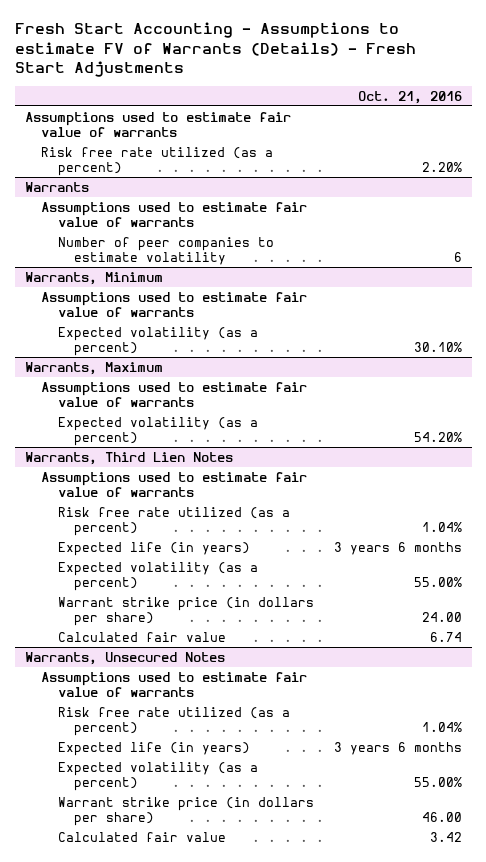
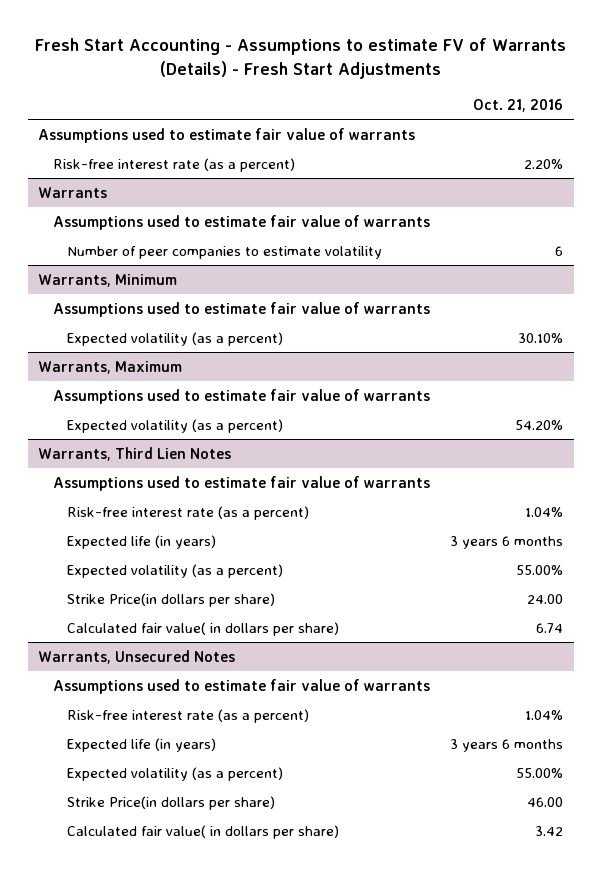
- Risk free rate utilized (as a percent) | 2.20%
+ Risk-free interest rate (as a percent) | 2.20%
@ Warrants, Third Lien Notes
- Risk free rate utilized (as a percent) | 1.04%
+ Risk-free interest rate (as a percent) | 1.04%
- Warrant strike price (in dollars per share) | 24.00
- Calculated fair value | 6.74
+ Strike Price(in dollars per share) | 24.00
+ Calculated fair value( in dollars per share) | 6.74
@ Warrants, Unsecured Notes
- Risk free rate utilized (as a percent) | 1.04%
+ Risk-free interest rate (as a percent) | 1.04%
- Warrant strike price (in dollars per share) | 46.00
- Calculated fair value | 3.42
+ Strike Price(in dollars per share) | 46.00
+ Calculated fair value( in dollars per share) | 3.42

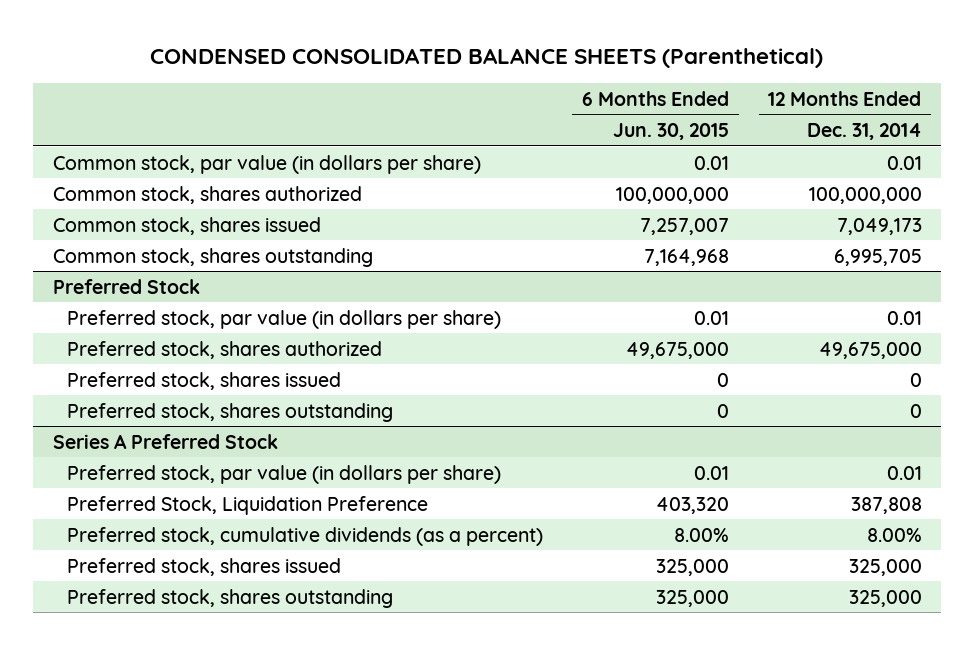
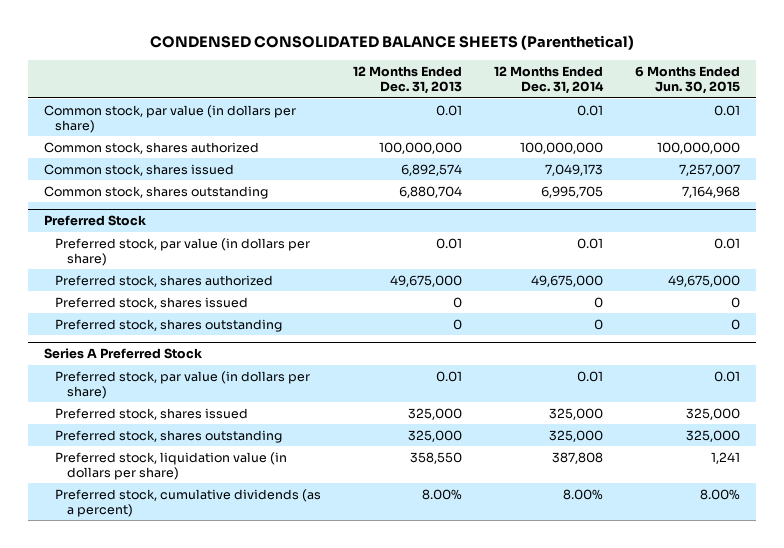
- | 6 Months Ended Jun. 30, 2015 | 12 Months Ended Dec. 31, 2014
+ | 12 Months Ended Dec. 31, 2013 | 12 Months Ended Dec. 31, 2014 | 6 Months Ended Jun. 30, 2015
@ Series A Preferred Stock
- Preferred Stock, Liquidation Preference | 403,320 | 387,808
+ Preferred stock, liquidation value (in dollars per share) | 358,550 | 387,808 | 1,241
moved down: Preferred stock, cumulative dividends (as a percent) | 8.00% | 8.00% | 8.00%

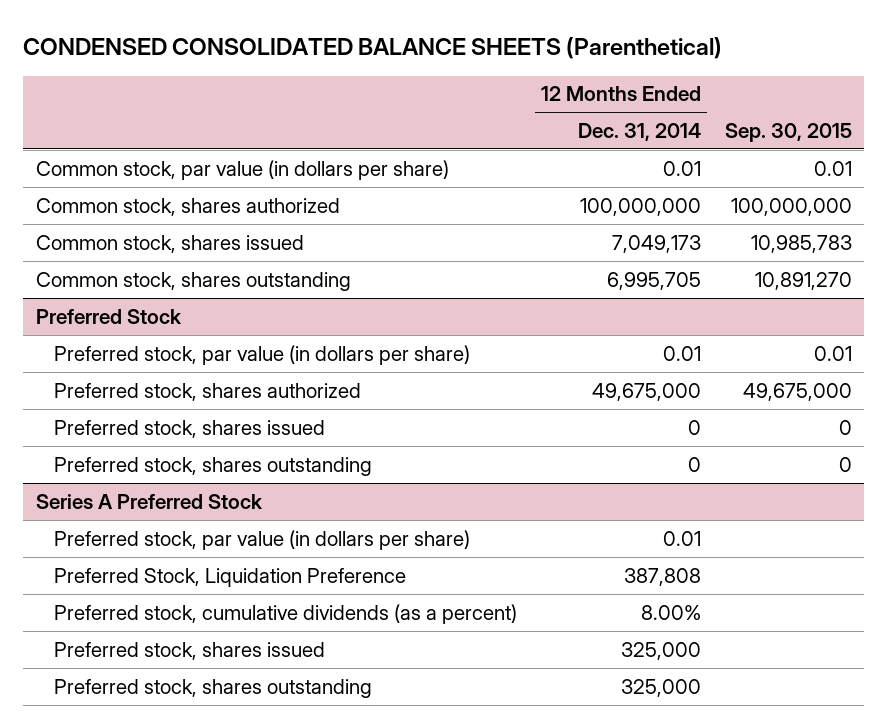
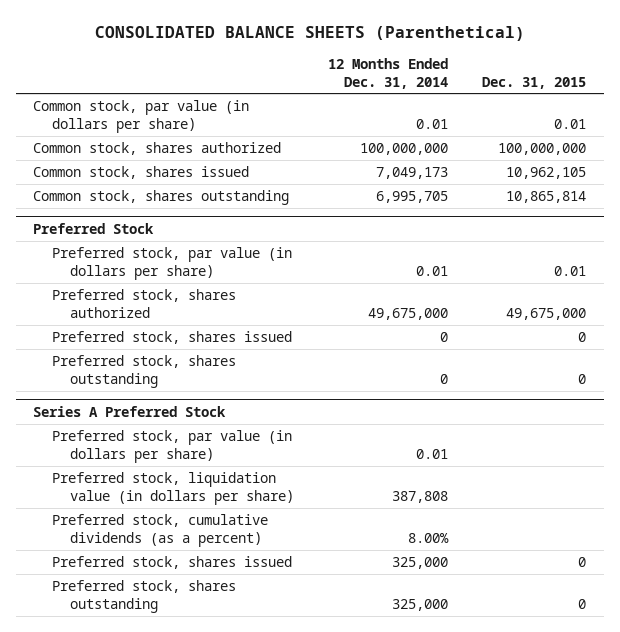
- CONDENSED CONSOLIDATED BALANCE SHEETS (Parenthetical)
+ CONSOLIDATED BALANCE SHEETS (Parenthetical)
- | 12 Months Ended Dec. 31, 2014 | Sep. 30, 2015
+ | 12 Months Ended Dec. 31, 2014 | Dec. 31, 2015
@ Series A Preferred Stock
- Preferred Stock, Liquidation Preference | 387,808 |
+ Preferred stock, liquidation value (in dollars per share) | 387,808 |

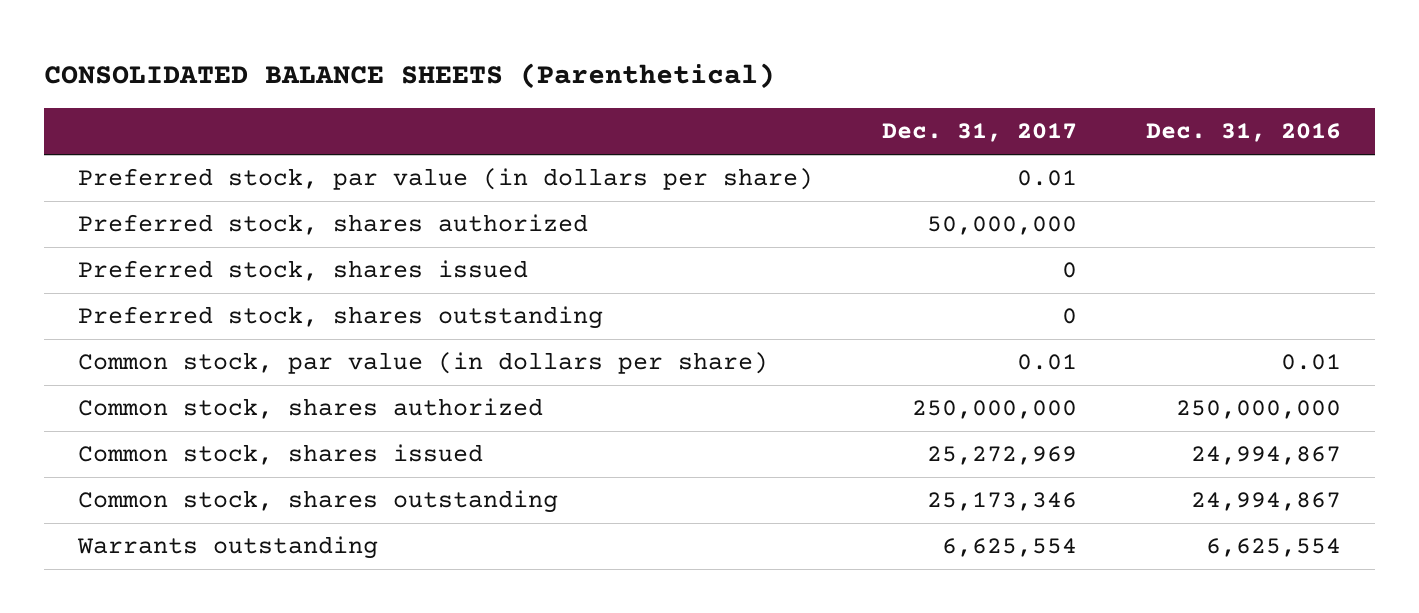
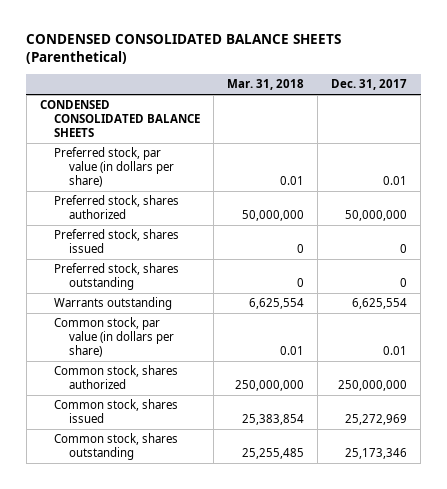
- CONSOLIDATED BALANCE SHEETS (Parenthetical)
+ CONDENSED CONSOLIDATED BALANCE SHEETS (Parenthetical)
- | Dec. 31, 2017 | Dec. 31, 2016
+ | Mar. 31, 2018 | Dec. 31, 2017
+ CONDENSED CONSOLIDATED BALANCE SHEETS
moved up: Warrants outstanding | 6,625,554 | 6,625,554

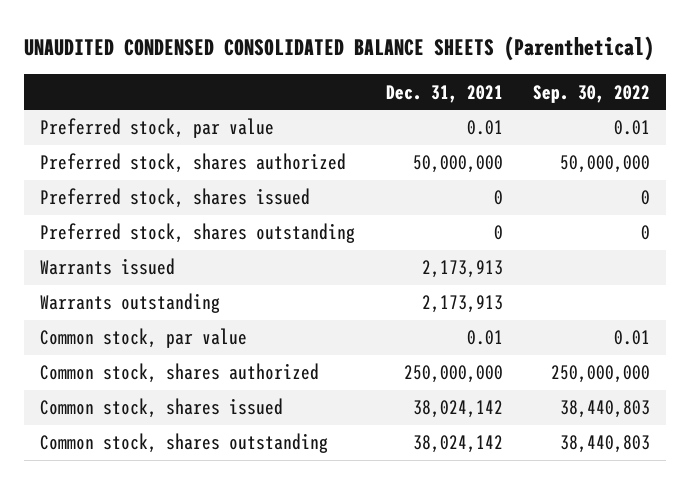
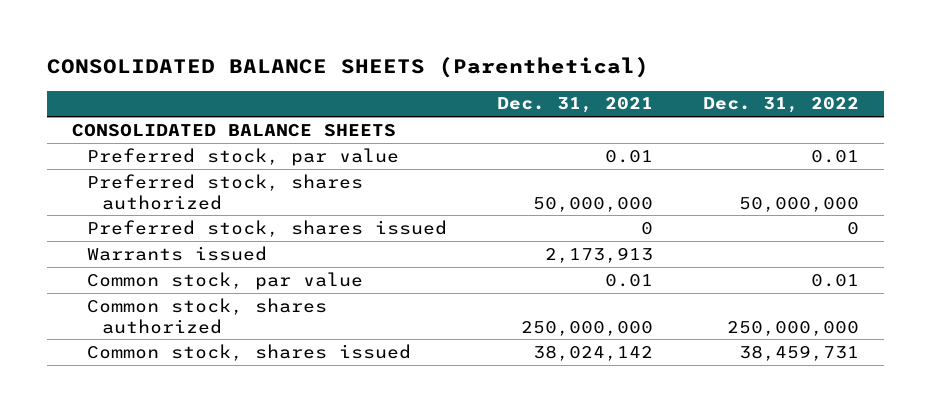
- UNAUDITED CONDENSED CONSOLIDATED BALANCE SHEETS (Parenthetical)
+ CONSOLIDATED BALANCE SHEETS (Parenthetical)
- | Dec. 31, 2021 | Sep. 30, 2022
+ | Dec. 31, 2021 | Dec. 31, 2022
+ CONSOLIDATED BALANCE SHEETS
- Preferred stock, shares outstanding | 0 | 0
- Warrants outstanding | 2,173,913 |
- Common stock, shares outstanding | 38,024,142 | 38,440,803

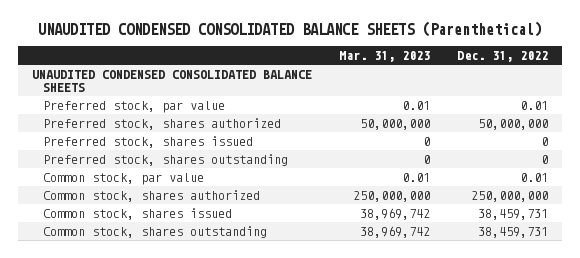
- CONSOLIDATED BALANCE SHEETS (Parenthetical)
+ UNAUDITED CONDENSED CONSOLIDATED BALANCE SHEETS (Parenthetical)
- | Dec. 31, 2021 | Dec. 31, 2022
+ | Mar. 31, 2023 | Dec. 31, 2022
- CONSOLIDATED BALANCE SHEETS
+ UNAUDITED CONDENSED CONSOLIDATED BALANCE SHEETS
- Warrants issued | 2,173,913 |
+ Preferred stock, shares outstanding | 0 | 0
+ Common stock, shares outstanding | 38,969,742 | 38,459,731

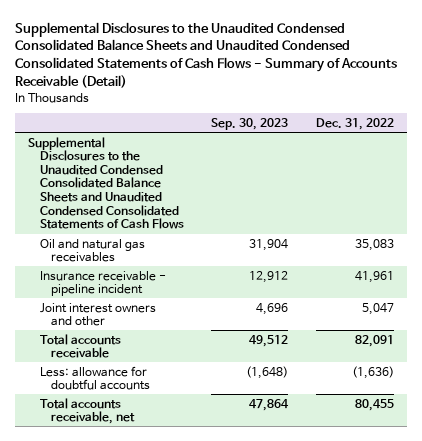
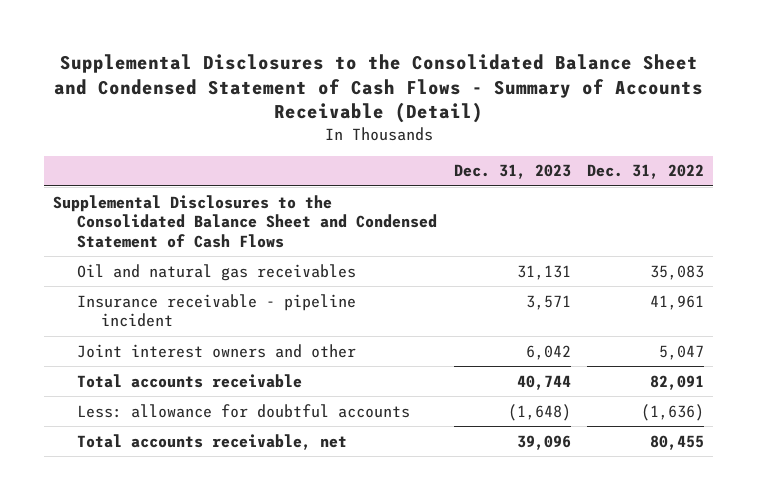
- Supplemental Disclosures to the Unaudited Condensed Consolidated Balance Sheets and Unaudited Condensed Consolidated Statements of Cash Flows - Summary of Accounts Receivable (Detail)
+ Supplemental Disclosures to the Consolidated Balance Sheet and Condensed Statement of Cash Flows - Summary of Accounts Receivable (Detail)
- | Sep. 30, 2023 | Dec. 31, 2022
+ | Dec. 31, 2023 | Dec. 31, 2022
- Supplemental Disclosures to the Unaudited Condensed Consolidated Balance Sheets and Unaudited Condensed Consolidated Statements of Cash Flows
+ Supplemental Disclosures to the Consolidated Balance Sheet and Condensed Statement of Cash Flows

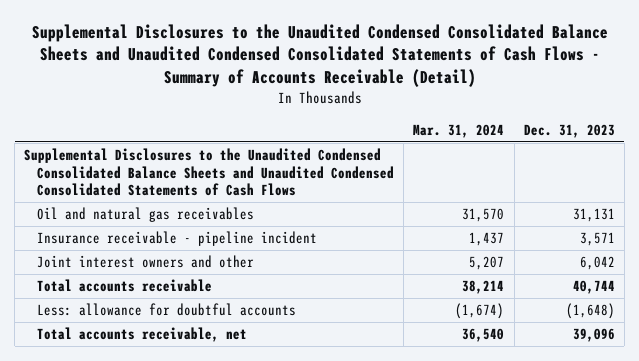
- Supplemental Disclosures to the Consolidated Balance Sheet and Condensed Statement of Cash Flows - Summary of Accounts Receivable (Detail)
+ Supplemental Disclosures to the Unaudited Condensed Consolidated Balance Sheets and Unaudited Condensed Consolidated Statements of Cash Flows - Summary of Accounts Receivable (Detail)
- | Dec. 31, 2023 | Dec. 31, 2022
+ | Mar. 31, 2024 | Dec. 31, 2023
- Supplemental Disclosures to the Consolidated Balance Sheet and Condensed Statement of Cash Flows
+ Supplemental Disclosures to the Unaudited Condensed Consolidated Balance Sheets and Unaudited Condensed Consolidated Statements of Cash Flows

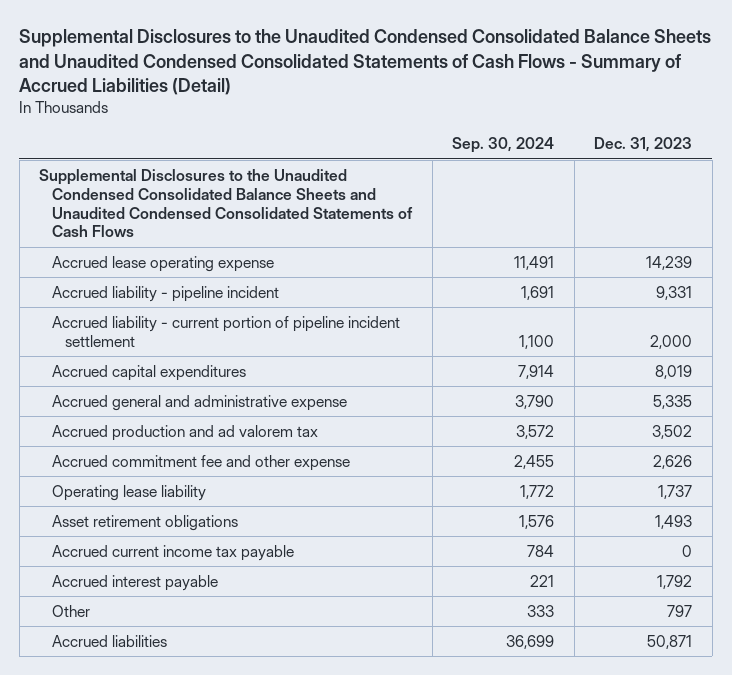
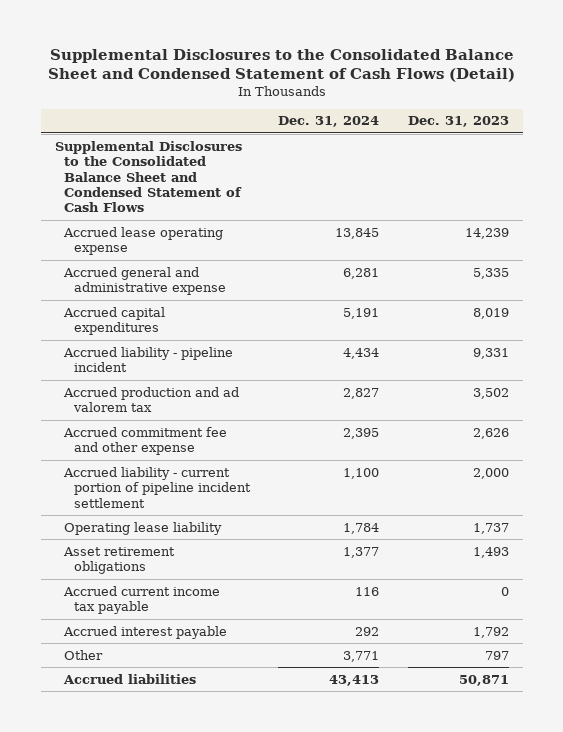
- Supplemental Disclosures to the Unaudited Condensed Consolidated Balance Sheets and Unaudited Condensed Consolidated Statements of Cash Flows - Summary of Accrued Liabilities (Detail)
+ Supplemental Disclosures to the Consolidated Balance Sheet and Condensed Statement of Cash Flows (Detail)
- | Sep. 30, 2024 | Dec. 31, 2023
+ | Dec. 31, 2024 | Dec. 31, 2023
- Supplemental Disclosures to the Unaudited Condensed Consolidated Balance Sheets and Unaudited Condensed Consolidated Statements of Cash Flows
+ Supplemental Disclosures to the Consolidated Balance Sheet and Condensed Statement of Cash Flows
moved down: Accrued capital expenditures | 5,191 | 8,019
moved down: Accrued liability - pipeline incident | 4,434 | 9,331
moved down: Accrued liability - current portion of pipeline incident settlement | 1,100 | 2,000

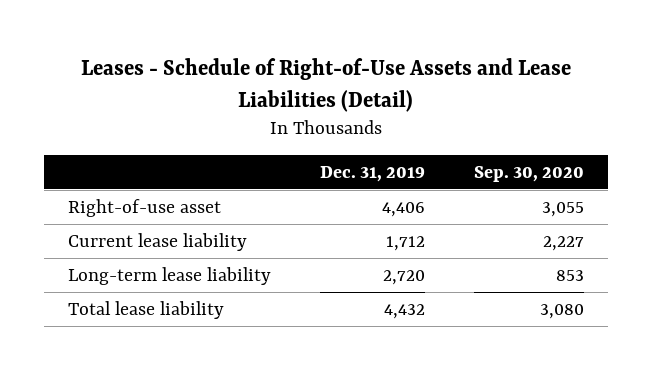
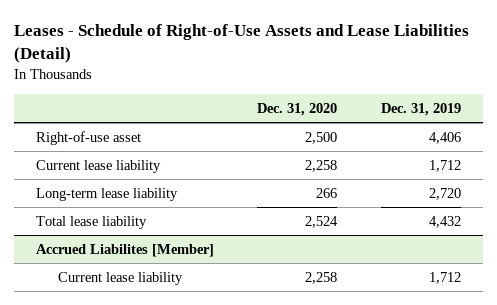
- | Dec. 31, 2019 | Sep. 30, 2020
+ | Dec. 31, 2020 | Dec. 31, 2019
+ Accrued Liabilites [Member]
+ Current lease liability | 2,258 | 1,712

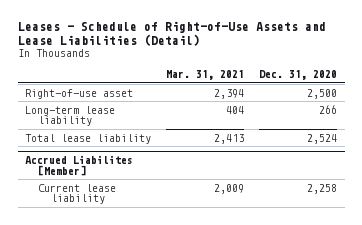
- | Dec. 31, 2020 | Dec. 31, 2019
+ | Mar. 31, 2021 | Dec. 31, 2020
- Current lease liability | 2,258 | 1,712

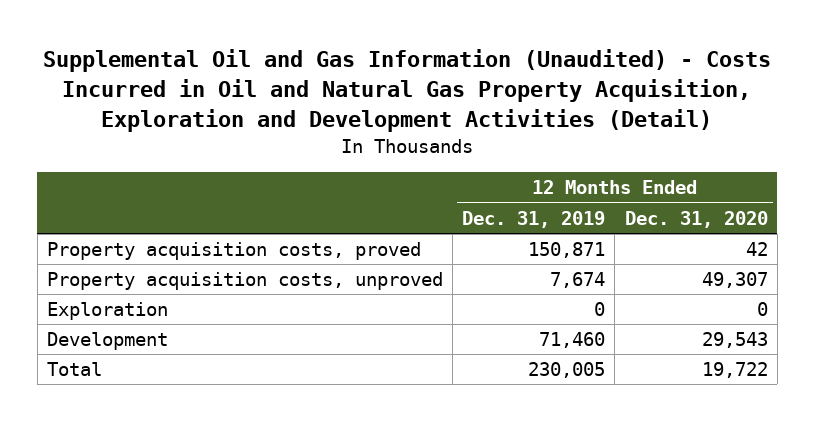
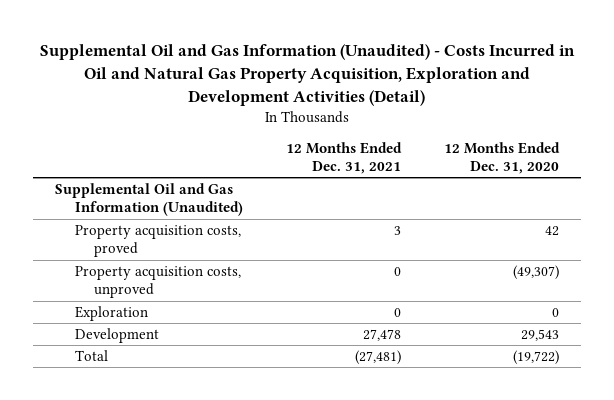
- | 12 Months Ended Dec. 31, 2019 | 12 Months Ended Dec. 31, 2020
+ | 12 Months Ended Dec. 31, 2021 | 12 Months Ended Dec. 31, 2020
+ Supplemental Oil and Gas Information (Unaudited)
- Property acquisition costs, unproved | 7,674 | 49,307
+ Property acquisition costs, unproved | 0 | (49,307)
- Total | 230,005 | 19,722
+ Total | (27,481) | (19,722)

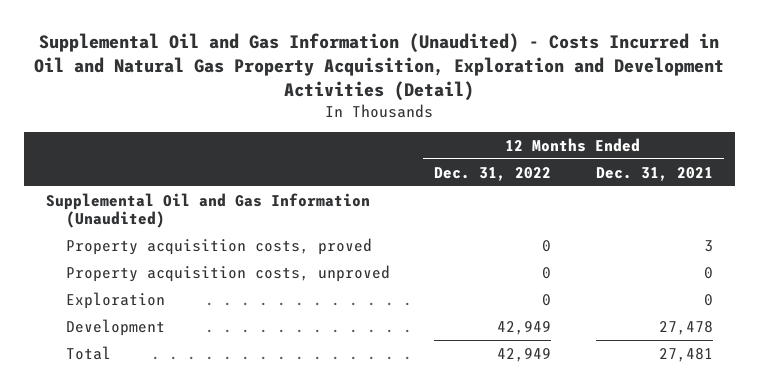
- | 12 Months Ended Dec. 31, 2021 | 12 Months Ended Dec. 31, 2020
+ | 12 Months Ended Dec. 31, 2022 | 12 Months Ended Dec. 31, 2021
- Total | (27,481) | (19,722)
+ Total | 42,949 | 27,481

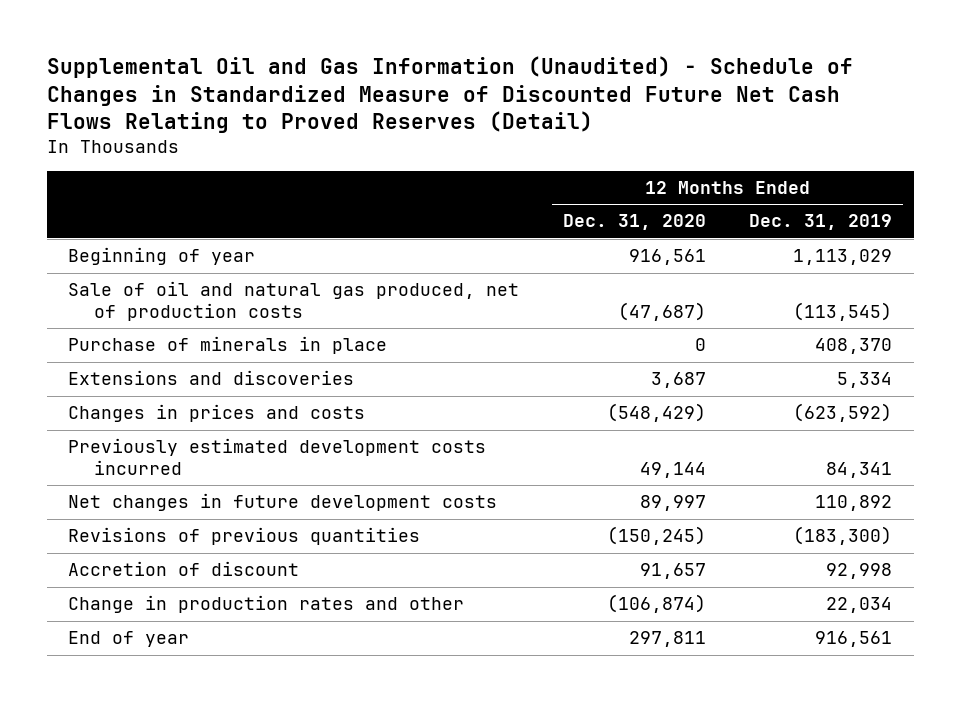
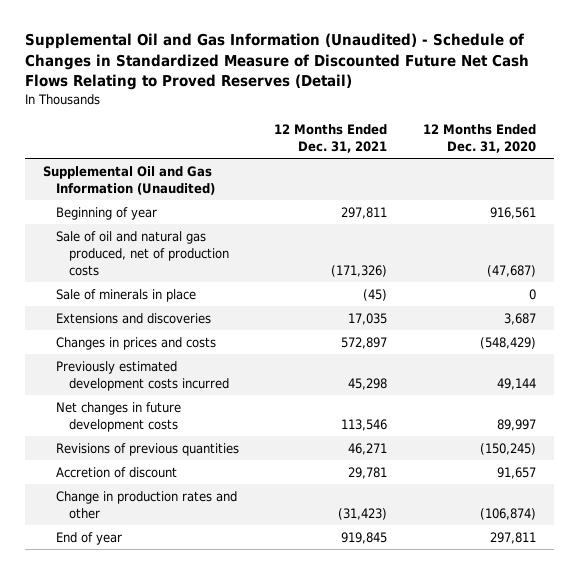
- | 12 Months Ended Dec. 31, 2020 | 12 Months Ended Dec. 31, 2019
+ | 12 Months Ended Dec. 31, 2021 | 12 Months Ended Dec. 31, 2020
+ Supplemental Oil and Gas Information (Unaudited)
- Purchase of minerals in place | 0 | 408,370
+ Sale of minerals in place | (45) | 0

